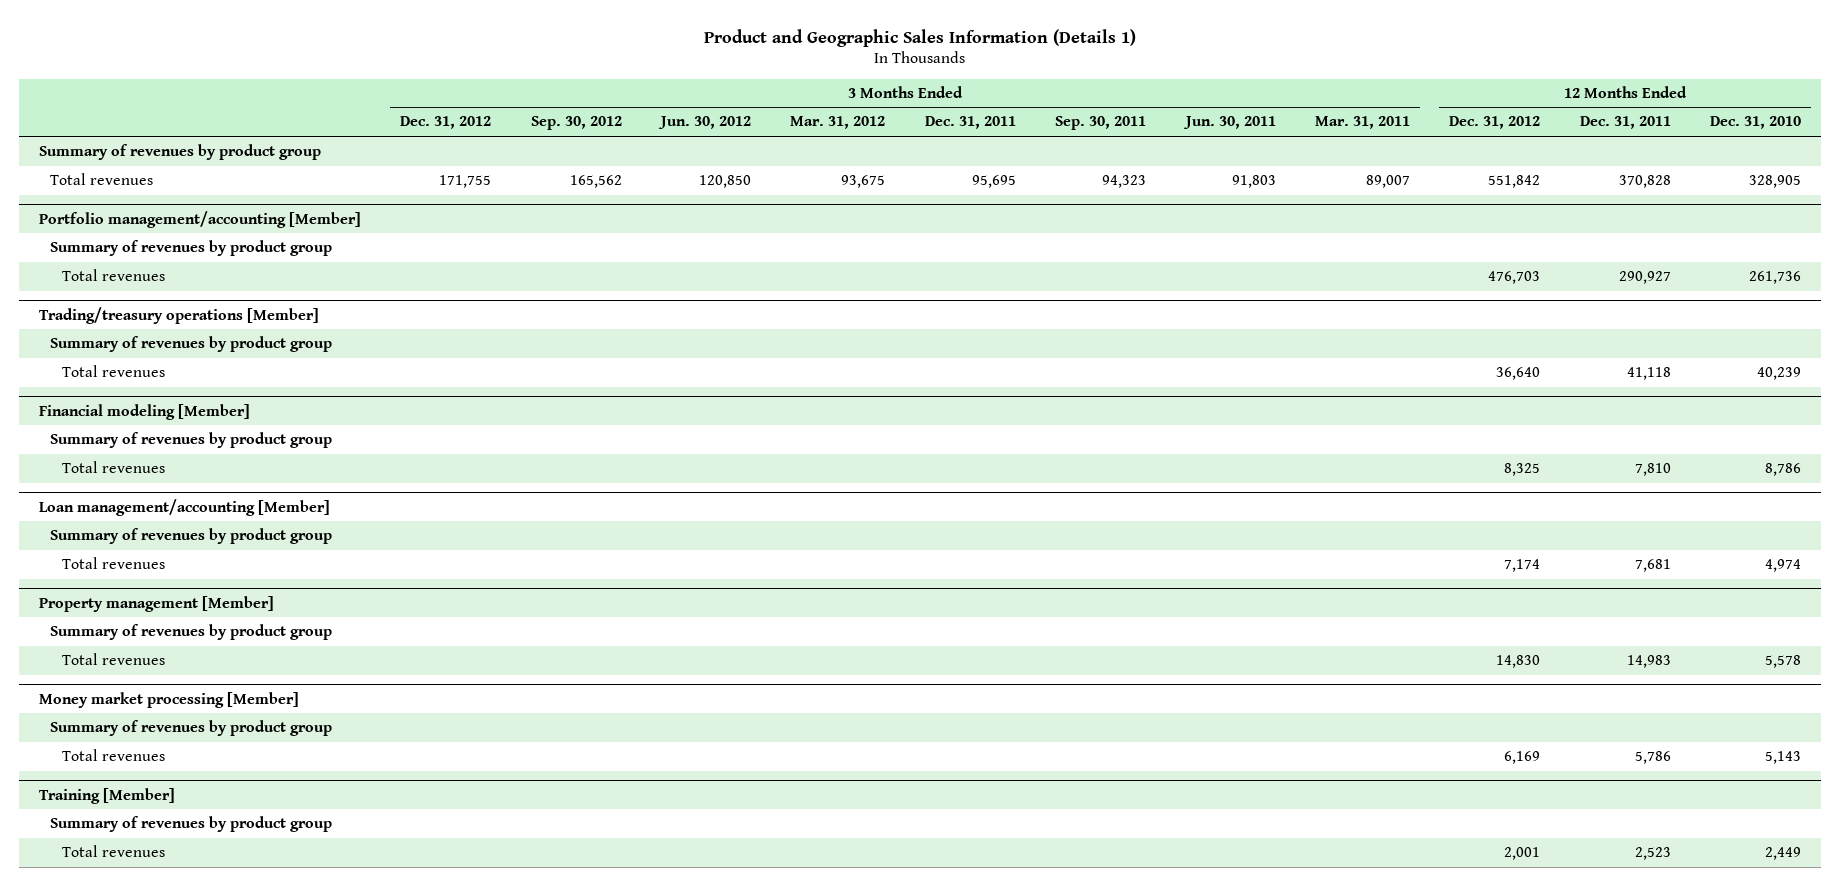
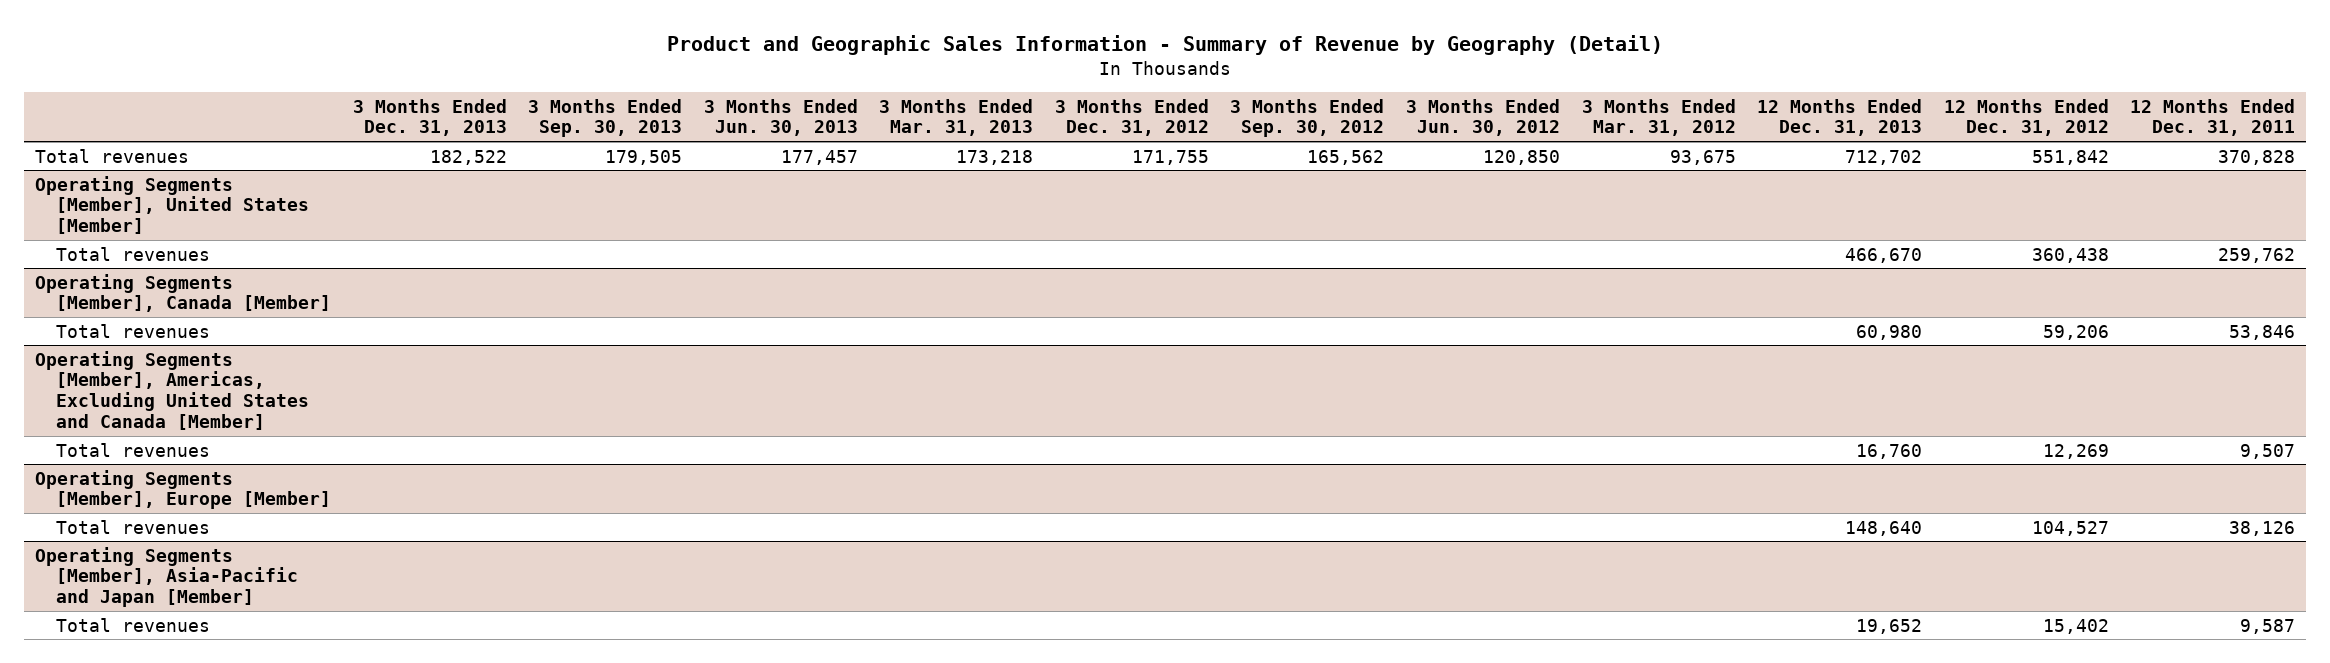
- Product and Geographic Sales Information (Details 1)
+ Product and Geographic Sales Information - Summary of Revenue by Geography (Detail)
- | 3 Months Ended Dec. 31, 2012 | 3 Months Ended Sep. 30, 2012 | 3 Months Ended Jun. 30, 2012 | 3 Months Ended Mar. 31, 2012 | 3 Months Ended Dec. 31, 2011 | 3 Months Ended Sep. 30, 2011 | 3 Months Ended Jun. 30, 2011 | 3 Months Ended Mar. 31, 2011 | 12 Months Ended Dec. 31, 2012 | 12 Months Ended Dec. 31, 2011 | 12 Months Ended Dec. 31, 2010
+ | 3 Months Ended Dec. 31, 2013 | 3 Months Ended Sep. 30, 2013 | 3 Months Ended Jun. 30, 2013 | 3 Months Ended Mar. 31, 2013 | 3 Months Ended Dec. 31, 2012 | 3 Months Ended Sep. 30, 2012 | 3 Months Ended Jun. 30, 2012 | 3 Months Ended Mar. 31, 2012 | 12 Months Ended Dec. 31, 2013 | 12 Months Ended Dec. 31, 2012 | 12 Months Ended Dec. 31, 2011
- Summary of revenues by product group
- Portfolio management/accounting [Member]
- Summary of revenues by product group
- Total revenues | | | | | | | | | 476,703 | 290,927 | 261,736
- Trading/treasury operations [Member]
- Summary of revenues by product group
- Total revenues | | | | | | | | | 36,640 | 41,118 | 40,239
- Financial modeling [Member]
- Summary of revenues by product group
- Total revenues | | | | | | | | | 8,325 | 7,810 | 8,786
- Loan management/accounting [Member]
- Summary of revenues by product group
- Total revenues | | | | | | | | | 7,174 | 7,681 | 4,974
- Property management [Member]
- Summary of revenues by product group
- Total revenues | | | | | | | | | 14,830 | 14,983 | 5,578
- Money market processing [Member]
- Summary of revenues by product group
- Total revenues | | | | | | | | | 6,169 | 5,786 | 5,143
- Training [Member]
- Summary of revenues by product group
- Total revenues | | | | | | | | | 2,001 | 2,523 | 2,449
+ Operating Segments [Member], United States [Member]
+ Total revenues | | | | | | | | | 466,670 | 360,438 | 259,762
+ Operating Segments [Member], Canada [Member]
+ Total revenues | | | | | | | | | 60,980 | 59,206 | 53,846
+ Operating Segments [Member], Americas, Excluding United States and Canada [Member]
+ Total revenues | | | | | | | | | 16,760 | 12,269 | 9,507
+ Operating Segments [Member], Europe [Member]
+ Total revenues | | | | | | | | | 148,640 | 104,527 | 38,126
+ Operating Segments [Member], Asia-Pacific and Japan [Member]
+ Total revenues | | | | | | | | | 19,652 | 15,402 | 9,587

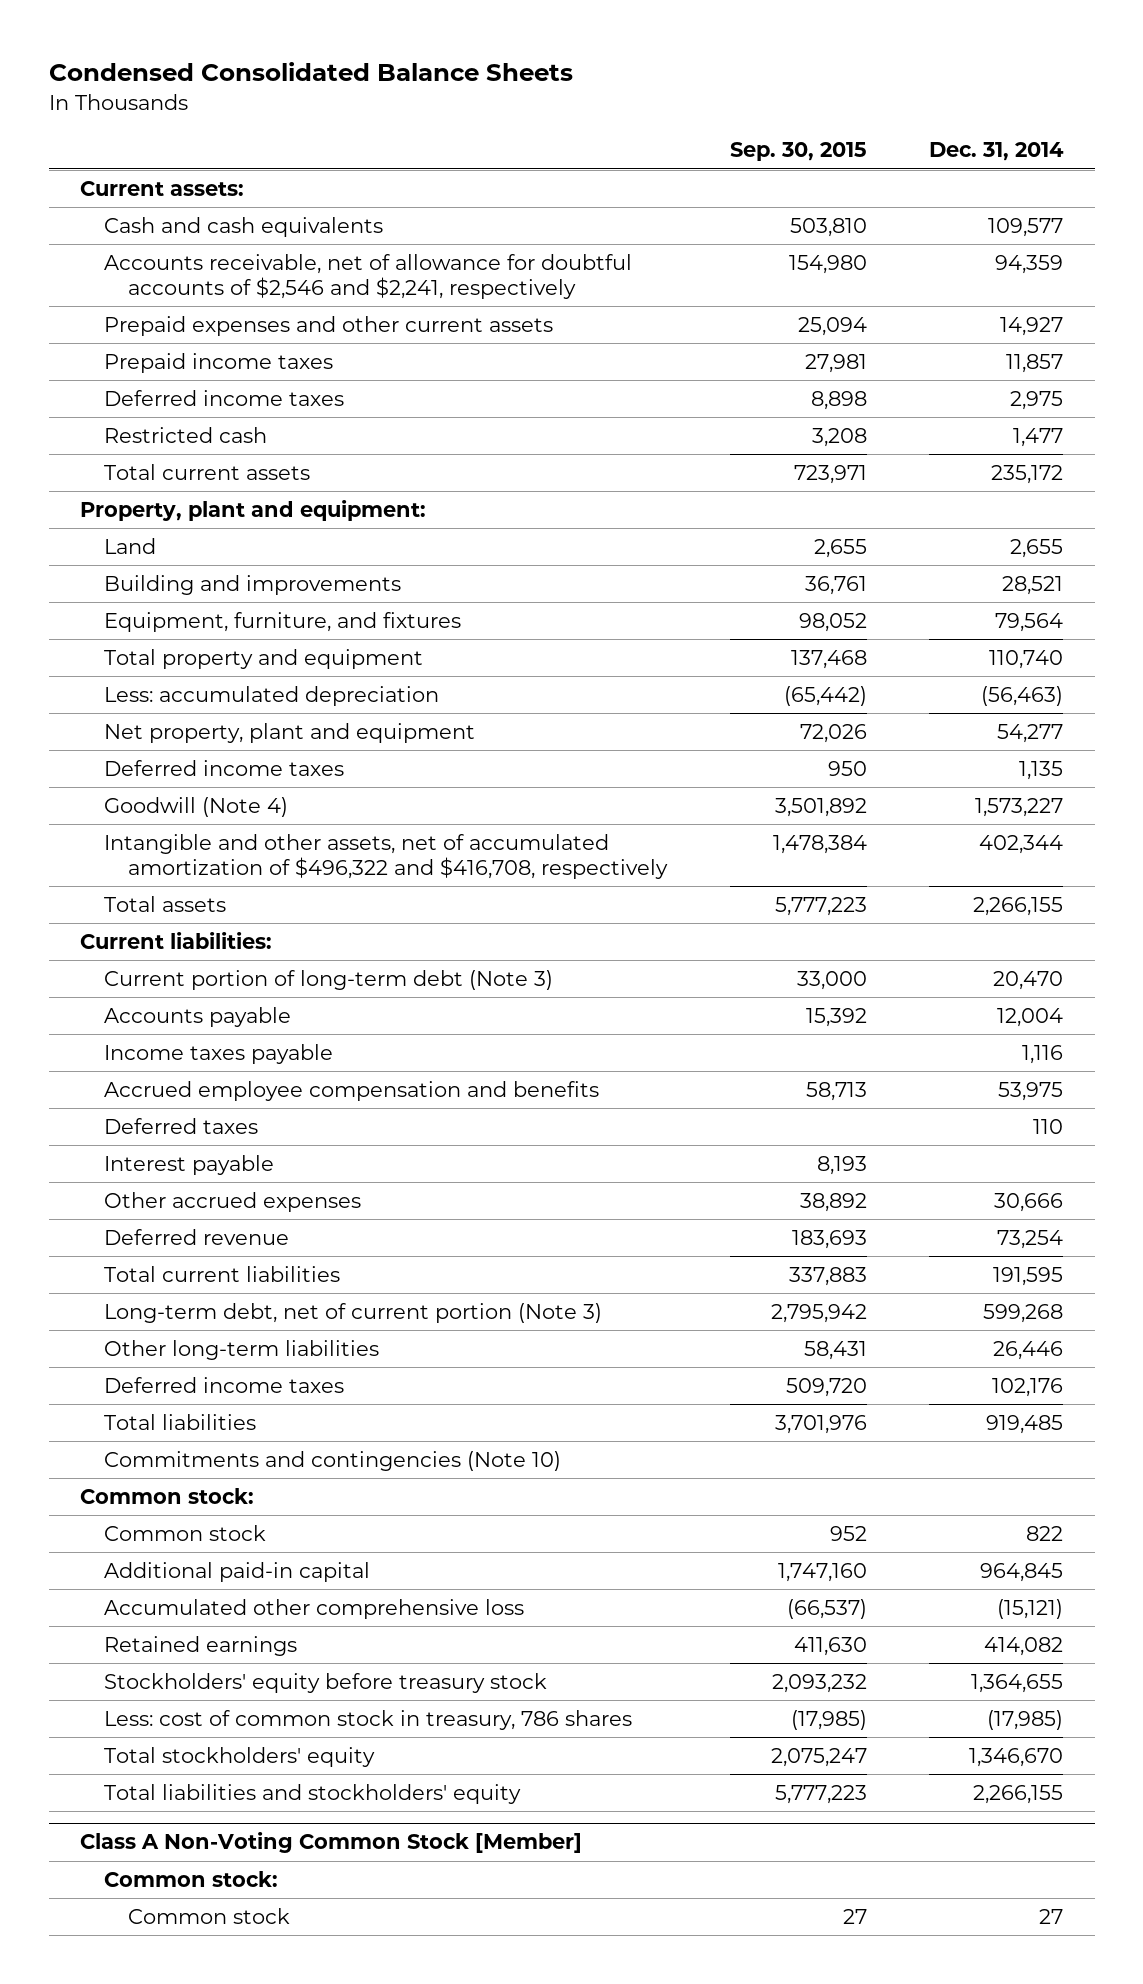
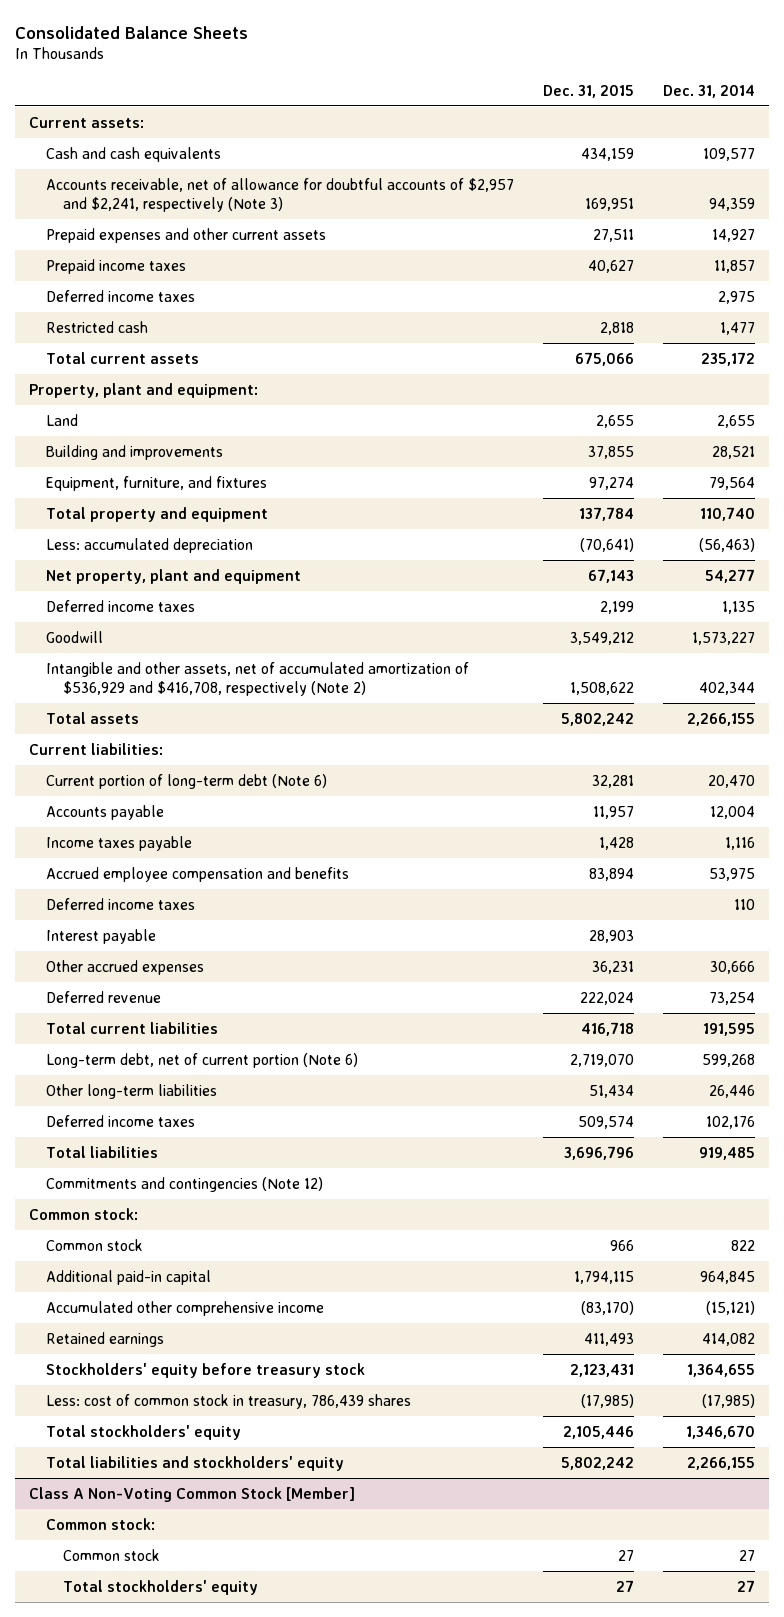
- Condensed Consolidated Balance Sheets
+ Consolidated Balance Sheets
- | Sep. 30, 2015 | Dec. 31, 2014
+ | Dec. 31, 2015 | Dec. 31, 2014
- Accounts receivable, net of allowance for doubtful accounts of $2,546 and $2,241, respectively | 154,980 | 94,359
+ Accounts receivable, net of allowance for doubtful accounts of $2,957 and $2,241, respectively (Note 3) | 169,951 | 94,359
- Goodwill (Note 4) | 3,501,892 | 1,573,227
- Intangible and other assets, net of accumulated amortization of $496,322 and $416,708, respectively | 1,478,384 | 402,344
+ Goodwill | 3,549,212 | 1,573,227
+ Intangible and other assets, net of accumulated amortization of $536,929 and $416,708, respectively (Note 2) | 1,508,622 | 402,344
- Current portion of long-term debt (Note 3) | 33,000 | 20,470
+ Current portion of long-term debt (Note 6) | 32,281 | 20,470
- Deferred taxes | | 110
+ Deferred income taxes | | 110
- Long-term debt, net of current portion (Note 3) | 2,795,942 | 599,268
+ Long-term debt, net of current portion (Note 6) | 2,719,070 | 599,268
- Commitments and contingencies (Note 10)
+ Commitments and contingencies (Note 12)
- Accumulated other comprehensive loss | (66,537) | (15,121)
+ Accumulated other comprehensive income | (83,170) | (15,121)
- Less: cost of common stock in treasury, 786 shares | (17,985) | (17,985)
+ Less: cost of common stock in treasury, 786,439 shares | (17,985) | (17,985)
@ Class A Non-Voting Common Stock [Member]
+ Total stockholders' equity | 27 | 27

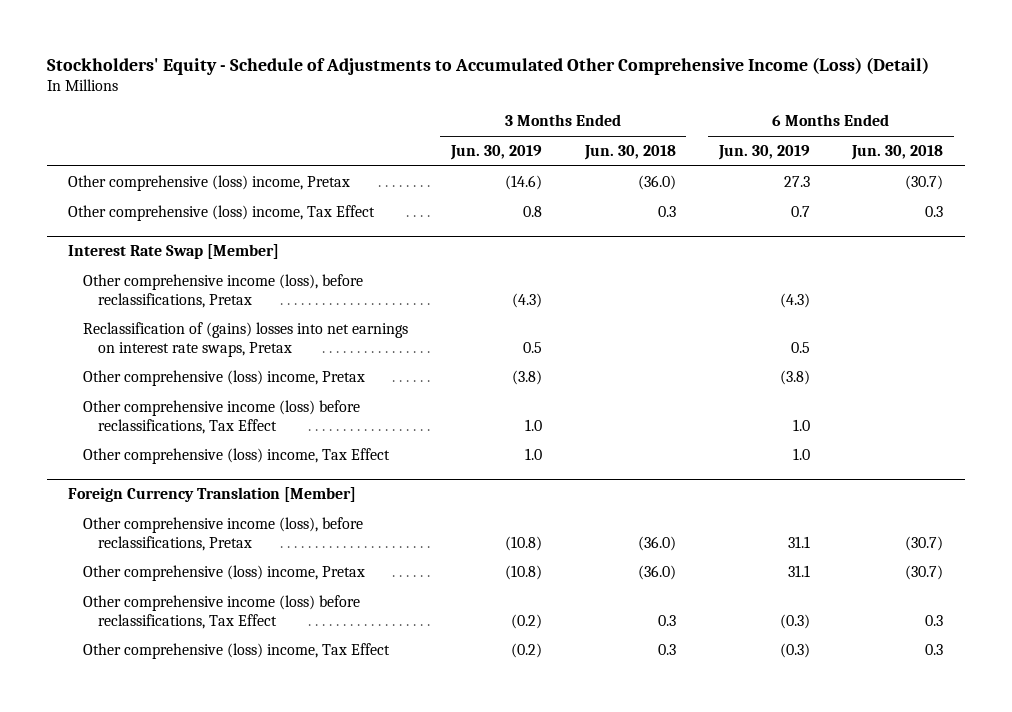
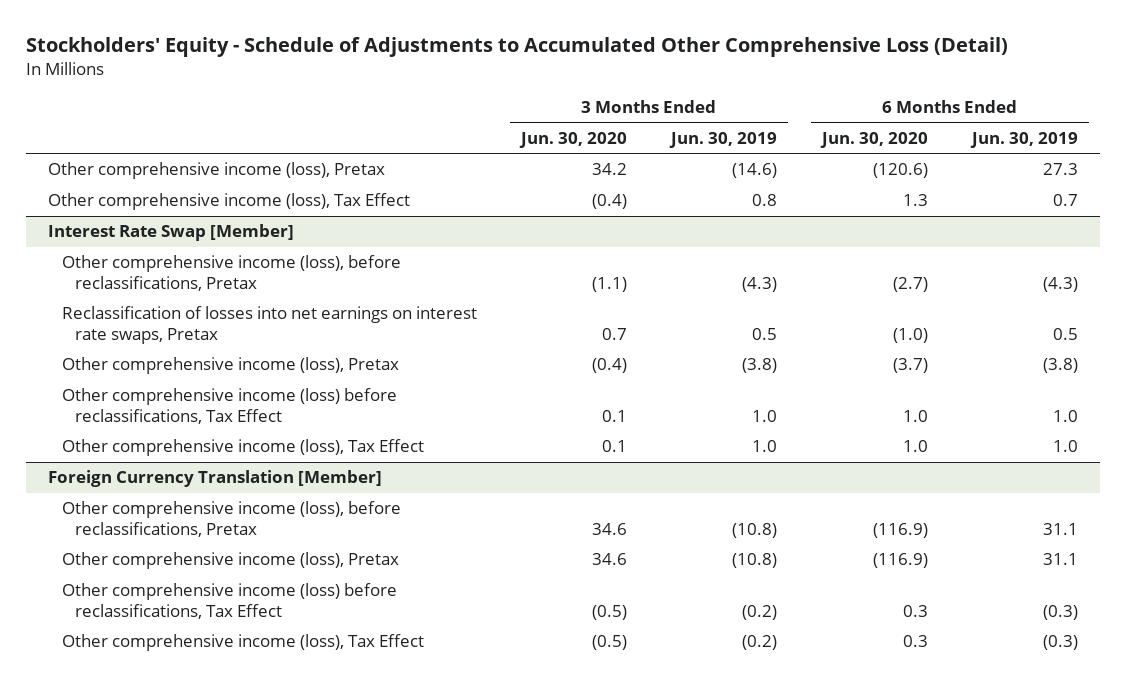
- Stockholders' Equity - Schedule of Adjustments to Accumulated Other Comprehensive Income (Loss) (Detail)
+ Stockholders' Equity - Schedule of Adjustments to Accumulated Other Comprehensive Loss (Detail)
- | 3 Months Ended Jun. 30, 2019 | 3 Months Ended Jun. 30, 2018 | 6 Months Ended Jun. 30, 2019 | 6 Months Ended Jun. 30, 2018
+ | 3 Months Ended Jun. 30, 2020 | 3 Months Ended Jun. 30, 2019 | 6 Months Ended Jun. 30, 2020 | 6 Months Ended Jun. 30, 2019
- Other comprehensive (loss) income, Pretax | (14.6) | (36.0) | 27.3 | (30.7)
- Other comprehensive (loss) income, Tax Effect | 0.8 | 0.3 | 0.7 | 0.3
+ Other comprehensive income (loss), Pretax | 34.2 | (14.6) | (120.6) | 27.3
+ Other comprehensive income (loss), Tax Effect | (0.4) | 0.8 | 1.3 | 0.7
@ Interest Rate Swap [Member]
- Reclassification of (gains) losses into net earnings on interest rate swaps, Pretax | 0.5 | | 0.5 |
- Other comprehensive (loss) income, Pretax | (3.8) | | (3.8) |
+ Reclassification of losses into net earnings on interest rate swaps, Pretax | 0.7 | 0.5 | (1.0) | 0.5
+ Other comprehensive income (loss), Pretax | (0.4) | (3.8) | (3.7) | (3.8)
- Other comprehensive (loss) income, Tax Effect | 1.0 | | 1.0 |
+ Other comprehensive income (loss), Tax Effect | 0.1 | 1.0 | 1.0 | 1.0
@ Foreign Currency Translation [Member]
- Other comprehensive (loss) income, Pretax | (10.8) | (36.0) | 31.1 | (30.7)
+ Other comprehensive income (loss), Pretax | 34.6 | (10.8) | (116.9) | 31.1
- Other comprehensive (loss) income, Tax Effect | (0.2) | 0.3 | (0.3) | 0.3
+ Other comprehensive income (loss), Tax Effect | (0.5) | (0.2) | 0.3 | (0.3)

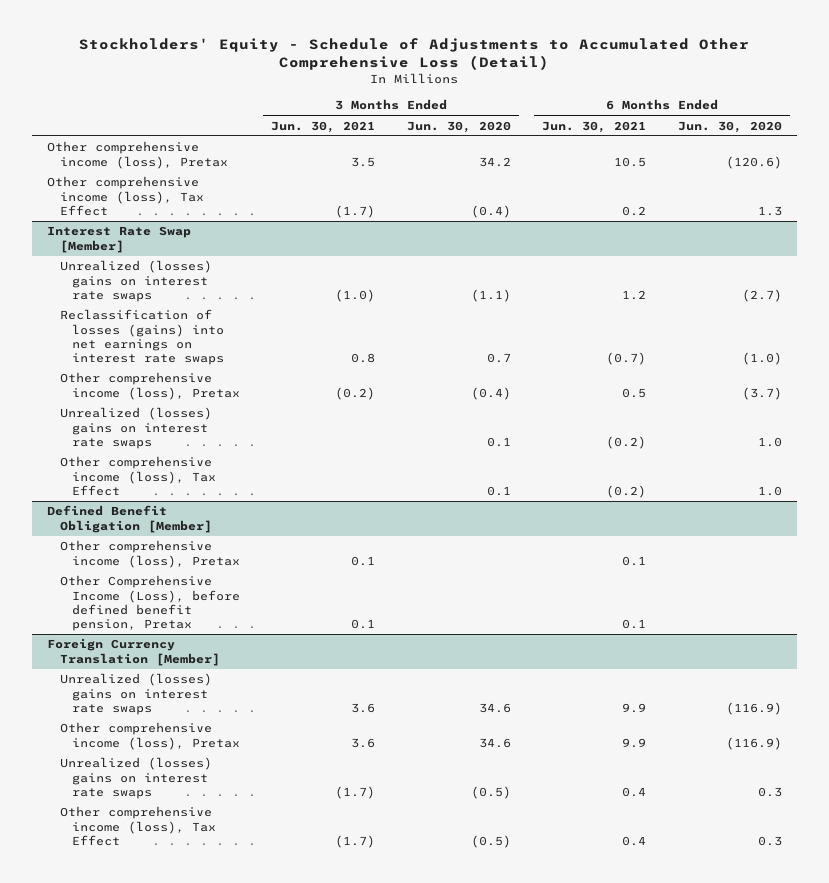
- | 3 Months Ended Jun. 30, 2020 | 3 Months Ended Jun. 30, 2019 | 6 Months Ended Jun. 30, 2020 | 6 Months Ended Jun. 30, 2019
+ | 3 Months Ended Jun. 30, 2021 | 3 Months Ended Jun. 30, 2020 | 6 Months Ended Jun. 30, 2021 | 6 Months Ended Jun. 30, 2020
@ Interest Rate Swap [Member]
- Other comprehensive income (loss), before reclassifications, Pretax | (1.1) | (4.3) | (2.7) | (4.3)
- Reclassification of losses into net earnings on interest rate swaps, Pretax | 0.7 | 0.5 | (1.0) | 0.5
+ Unrealized (losses) gains on interest rate swaps | (1.0) | (1.1) | 1.2 | (2.7)
+ Reclassification of losses (gains) into net earnings on interest rate swaps | 0.8 | 0.7 | (0.7) | (1.0)
- Other comprehensive income (loss) before reclassifications, Tax Effect | 0.1 | 1.0 | 1.0 | 1.0
+ Unrealized (losses) gains on interest rate swaps | | 0.1 | (0.2) | 1.0
+ Defined Benefit Obligation [Member]
+ Other comprehensive income (loss), Pretax | 0.1 | | 0.1 |
+ Other Comprehensive Income (Loss), before defined benefit pension, Pretax | 0.1 | | 0.1 |
@ Foreign Currency Translation [Member]
- Other comprehensive income (loss), before reclassifications, Pretax | 34.6 | (10.8) | (116.9) | 31.1
+ Unrealized (losses) gains on interest rate swaps | 3.6 | 34.6 | 9.9 | (116.9)
- Other comprehensive income (loss) before reclassifications, Tax Effect | (0.5) | (0.2) | 0.3 | (0.3)
+ Unrealized (losses) gains on interest rate swaps | (1.7) | (0.5) | 0.4 | 0.3

